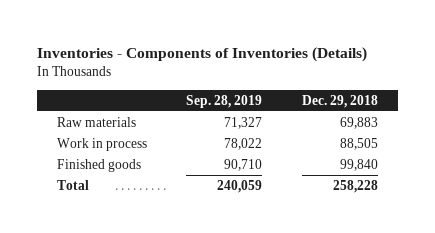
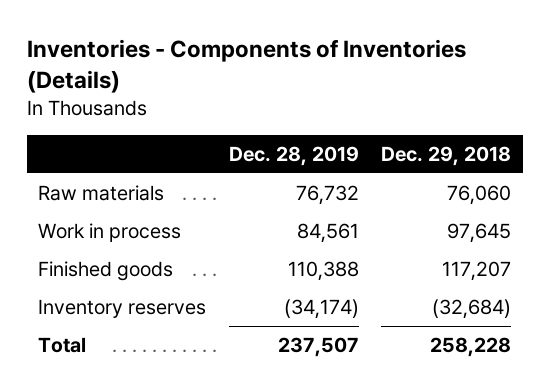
- | Sep. 28, 2019 | Dec. 29, 2018
+ | Dec. 28, 2019 | Dec. 29, 2018
- Raw materials | 71,327 | 69,883
- Work in process | 78,022 | 88,505
- Finished goods | 90,710 | 99,840
+ Raw materials | 76,732 | 76,060
+ Work in process | 84,561 | 97,645
+ Finished goods | 110,388 | 117,207
+ Inventory reserves | (34,174) | (32,684)

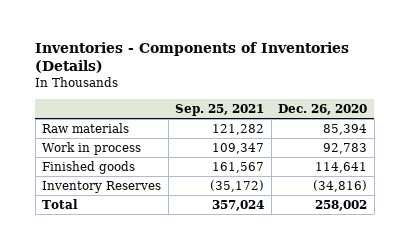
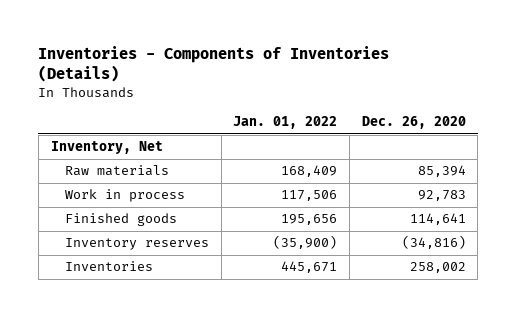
- | Sep. 25, 2021 | Dec. 26, 2020
+ | Jan. 01, 2022 | Dec. 26, 2020
+ Inventory, Net
- Inventory Reserves | (35,172) | (34,816)
- Total | 357,024 | 258,002
+ Inventory reserves | (35,900) | (34,816)
+ Inventories | 445,671 | 258,002

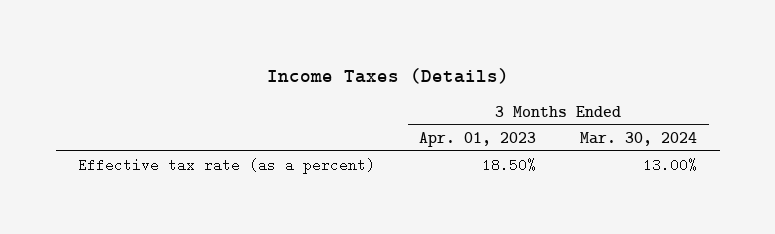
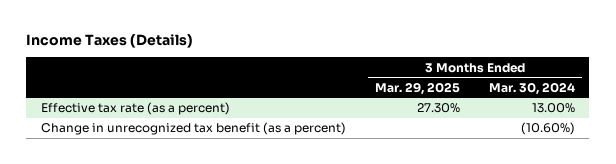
- | 3 Months Ended Apr. 01, 2023 | 3 Months Ended Mar. 30, 2024
+ | 3 Months Ended Mar. 29, 2025 | 3 Months Ended Mar. 30, 2024
+ Change in unrecognized tax benefit (as a percent) | | (10.60%)

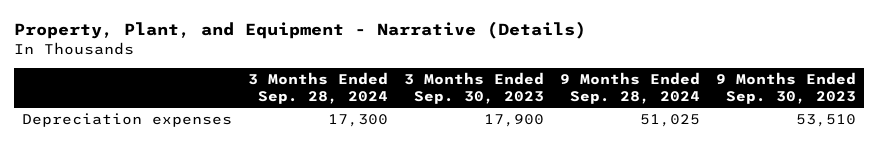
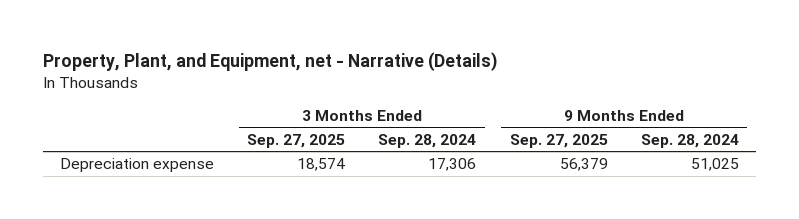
- Property, Plant, and Equipment - Narrative (Details)
+ Property, Plant, and Equipment, net - Narrative (Details)
- | 3 Months Ended Sep. 28, 2024 | 3 Months Ended Sep. 30, 2023 | 9 Months Ended Sep. 28, 2024 | 9 Months Ended Sep. 30, 2023
+ | 3 Months Ended Sep. 27, 2025 | 3 Months Ended Sep. 28, 2024 | 9 Months Ended Sep. 27, 2025 | 9 Months Ended Sep. 28, 2024
- Depreciation expenses | 17,300 | 17,900 | 51,025 | 53,510
+ Depreciation expense | 18,574 | 17,306 | 56,379 | 51,025

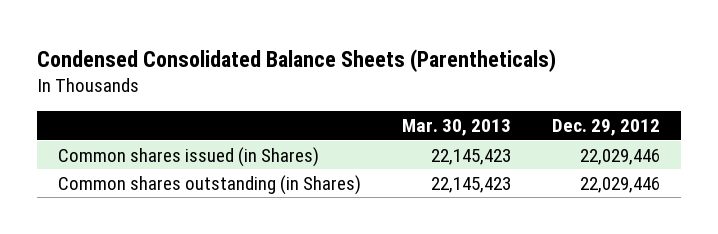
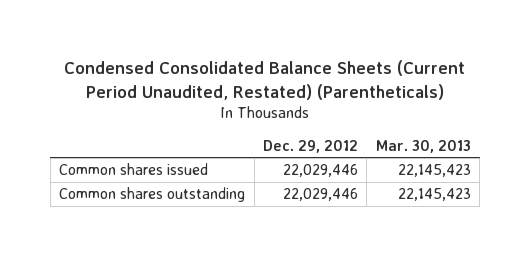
- Condensed Consolidated Balance Sheets (Parentheticals)
+ Condensed Consolidated Balance Sheets (Current Period Unaudited, Restated) (Parentheticals)
- | Mar. 30, 2013 | Dec. 29, 2012
+ | Dec. 29, 2012 | Mar. 30, 2013
- Common shares issued (in Shares) | 22,145,423 | 22,029,446
- Common shares outstanding (in Shares) | 22,145,423 | 22,029,446
+ Common shares issued | 22,029,446 | 22,145,423
+ Common shares outstanding | 22,029,446 | 22,145,423

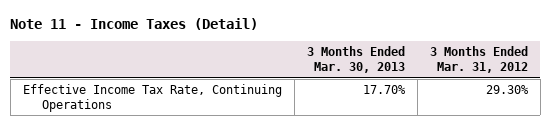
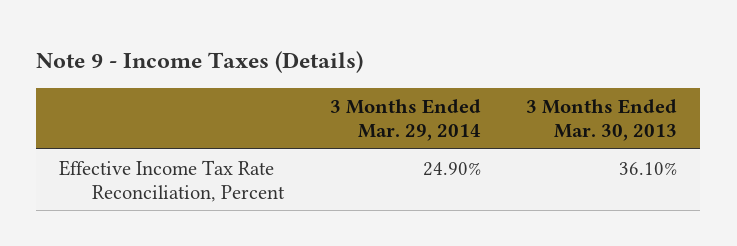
- Note 11 - Income Taxes (Detail)
+ Note 9 - Income Taxes (Details)
- | 3 Months Ended Mar. 30, 2013 | 3 Months Ended Mar. 31, 2012
+ | 3 Months Ended Mar. 29, 2014 | 3 Months Ended Mar. 30, 2013
- Effective Income Tax Rate, Continuing Operations | 17.70% | 29.30%
+ Effective Income Tax Rate Reconciliation, Percent | 24.90% | 36.10%

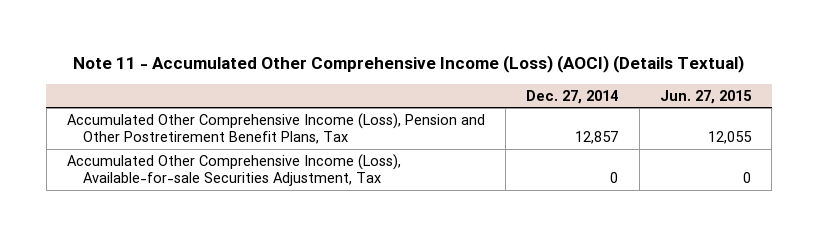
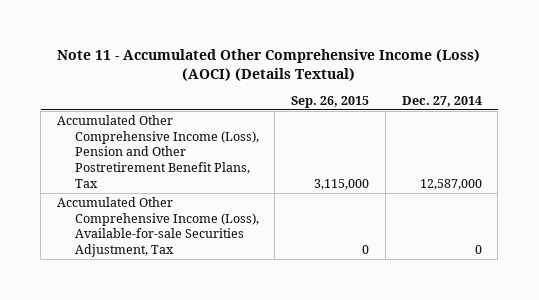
- | Dec. 27, 2014 | Jun. 27, 2015
+ | Sep. 26, 2015 | Dec. 27, 2014
- Accumulated Other Comprehensive Income (Loss), Pension and Other Postretirement Benefit Plans, Tax | 12,857 | 12,055
+ Accumulated Other Comprehensive Income (Loss), Pension and Other Postretirement Benefit Plans, Tax | 3,115,000 | 12,587,000

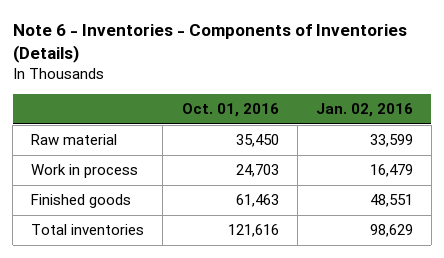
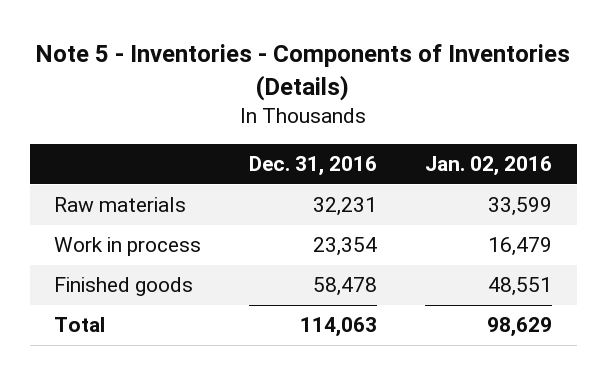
- Note 6 - Inventories - Components of Inventories (Details)
+ Note 5 - Inventories - Components of Inventories (Details)
- | Oct. 01, 2016 | Jan. 02, 2016
+ | Dec. 31, 2016 | Jan. 02, 2016
- Raw material | 35,450 | 33,599
+ Raw materials | 32,231 | 33,599
- Total inventories | 121,616 | 98,629
+ Total | 114,063 | 98,629

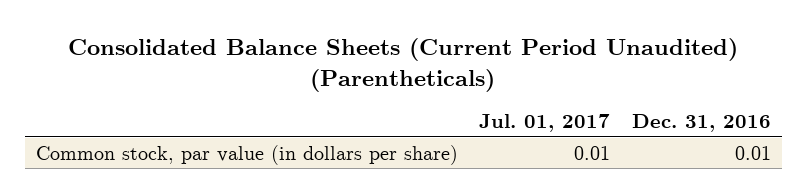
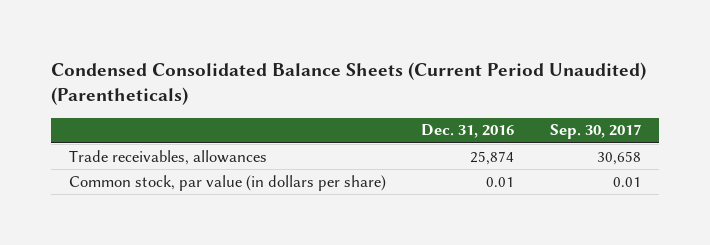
- Consolidated Balance Sheets (Current Period Unaudited) (Parentheticals)
+ Condensed Consolidated Balance Sheets (Current Period Unaudited) (Parentheticals)
- | Jul. 01, 2017 | Dec. 31, 2016
+ | Dec. 31, 2016 | Sep. 30, 2017
+ Trade receivables, allowances | 25,874 | 30,658

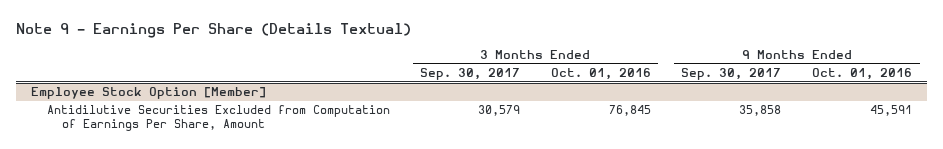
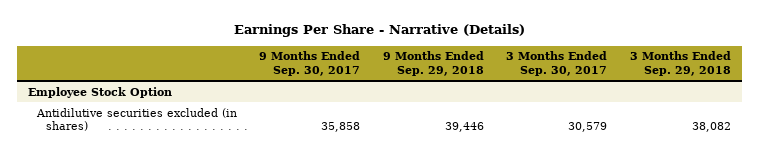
- Note 9 - Earnings Per Share (Details Textual)
+ Earnings Per Share - Narrative (Details)
- | 3 Months Ended Sep. 30, 2017 | 3 Months Ended Oct. 01, 2016 | 9 Months Ended Sep. 30, 2017 | 9 Months Ended Oct. 01, 2016
+ | 9 Months Ended Sep. 30, 2017 | 9 Months Ended Sep. 29, 2018 | 3 Months Ended Sep. 30, 2017 | 3 Months Ended Sep. 29, 2018
- Employee Stock Option [Member]
- Antidilutive Securities Excluded from Computation of Earnings Per Share, Amount | 30,579 | 76,845 | 35,858 | 45,591
+ Employee Stock Option
+ Antidilutive securities excluded (in shares) | 35,858 | 39,446 | 30,579 | 38,082

